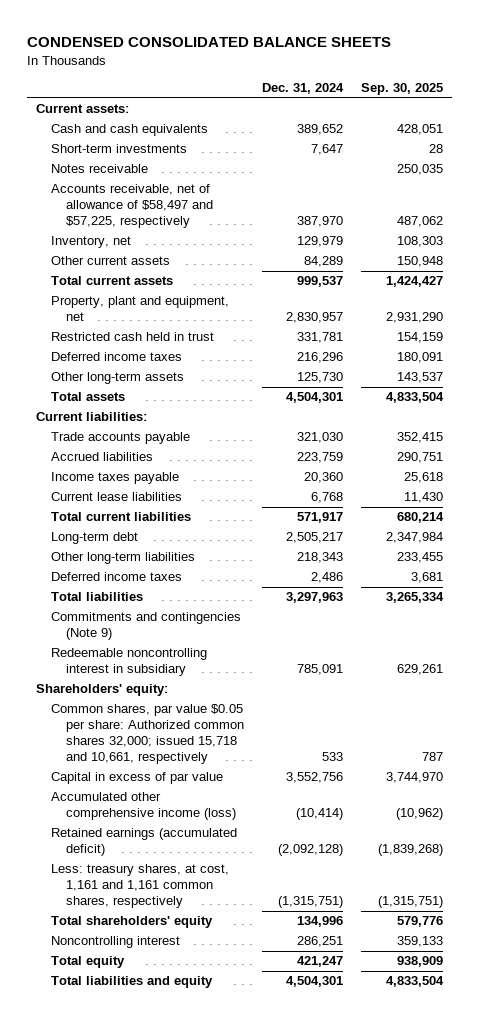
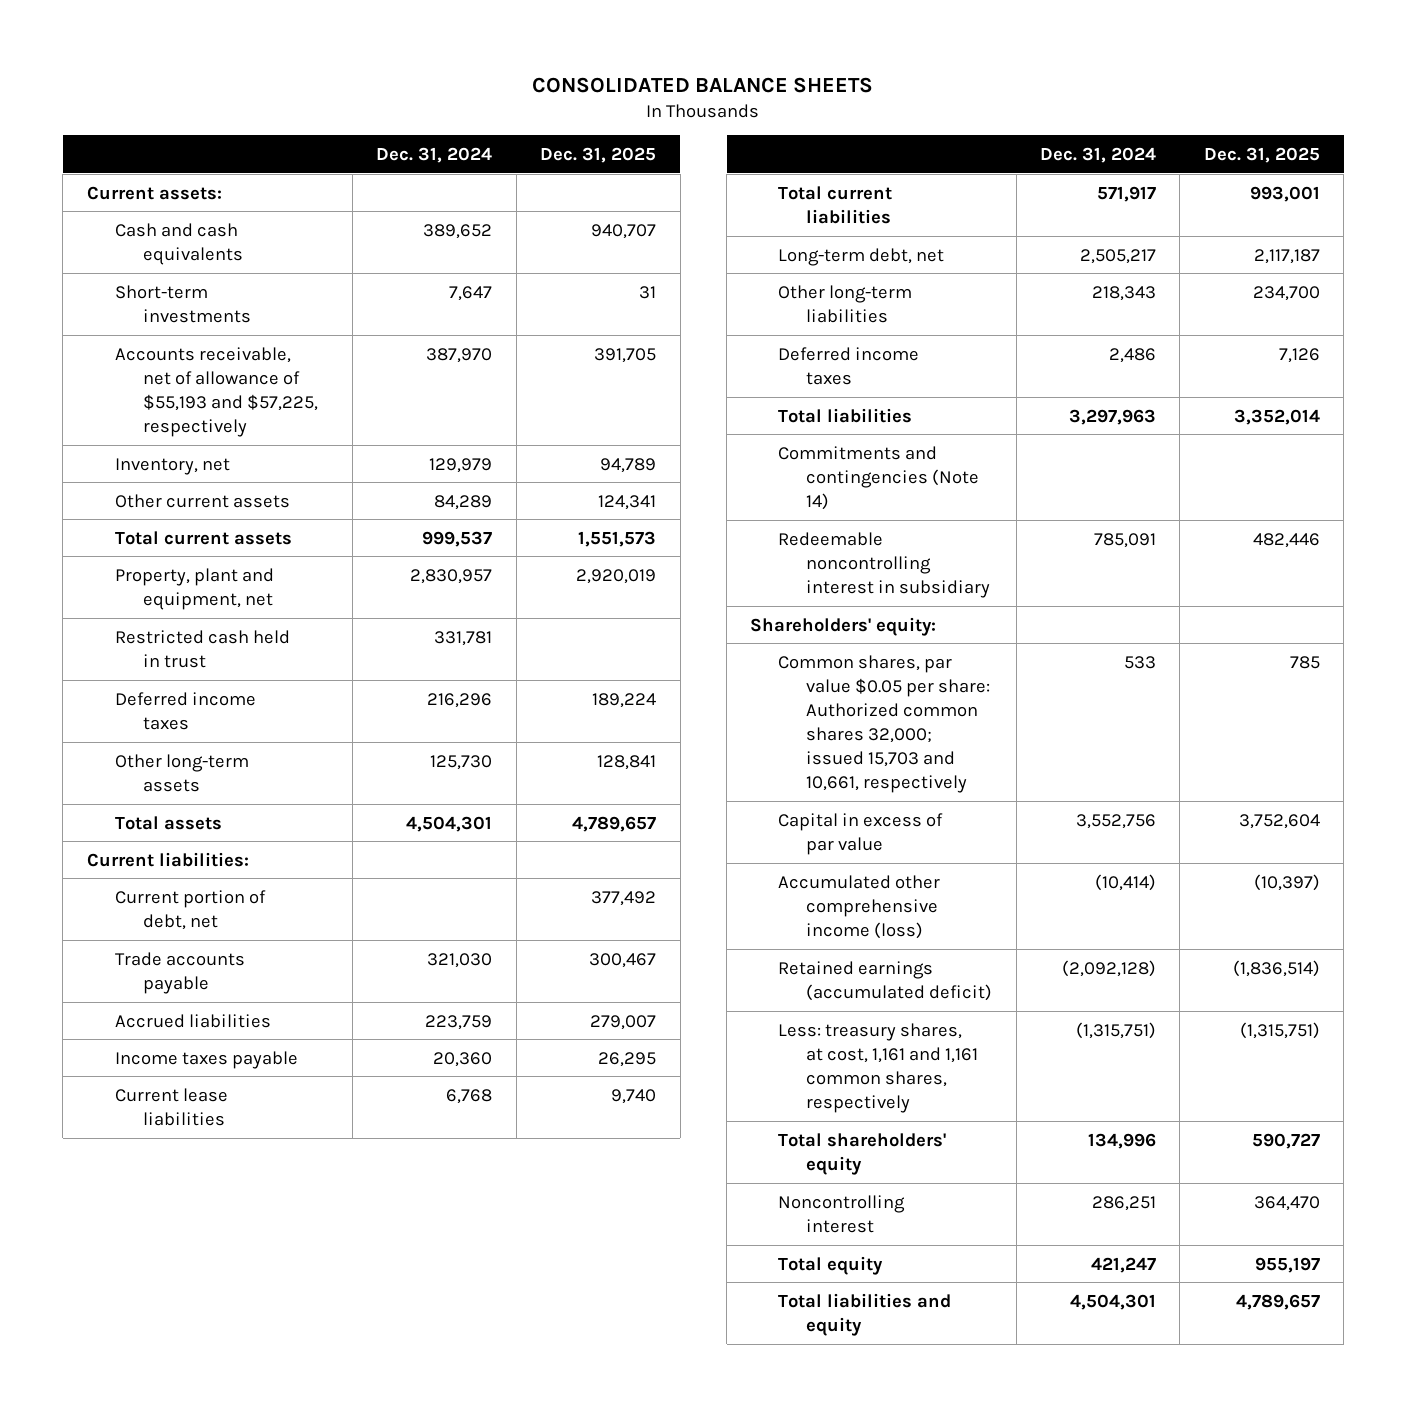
- CONDENSED CONSOLIDATED BALANCE SHEETS
+ CONSOLIDATED BALANCE SHEETS
- | Dec. 31, 2024 | Sep. 30, 2025
+ | Dec. 31, 2024 | Dec. 31, 2025
- Notes receivable | | 250,035
- Accounts receivable, net of allowance of $58,497 and $57,225, respectively | 387,970 | 487,062
+ Accounts receivable, net of allowance of $55,193 and $57,225, respectively | 387,970 | 391,705
+ Current portion of debt, net | | 377,492
- Long-term debt | 2,505,217 | 2,347,984
+ Long-term debt, net | 2,505,217 | 2,117,187
- Commitments and contingencies (Note 9)
+ Commitments and contingencies (Note 14)
- Common shares, par value $0.05 per share: Authorized common shares 32,000; issued 15,718 and 10,661, respectively | 533 | 787
+ Common shares, par value $0.05 per share: Authorized common shares 32,000; issued 15,703 and 10,661, respectively | 533 | 785

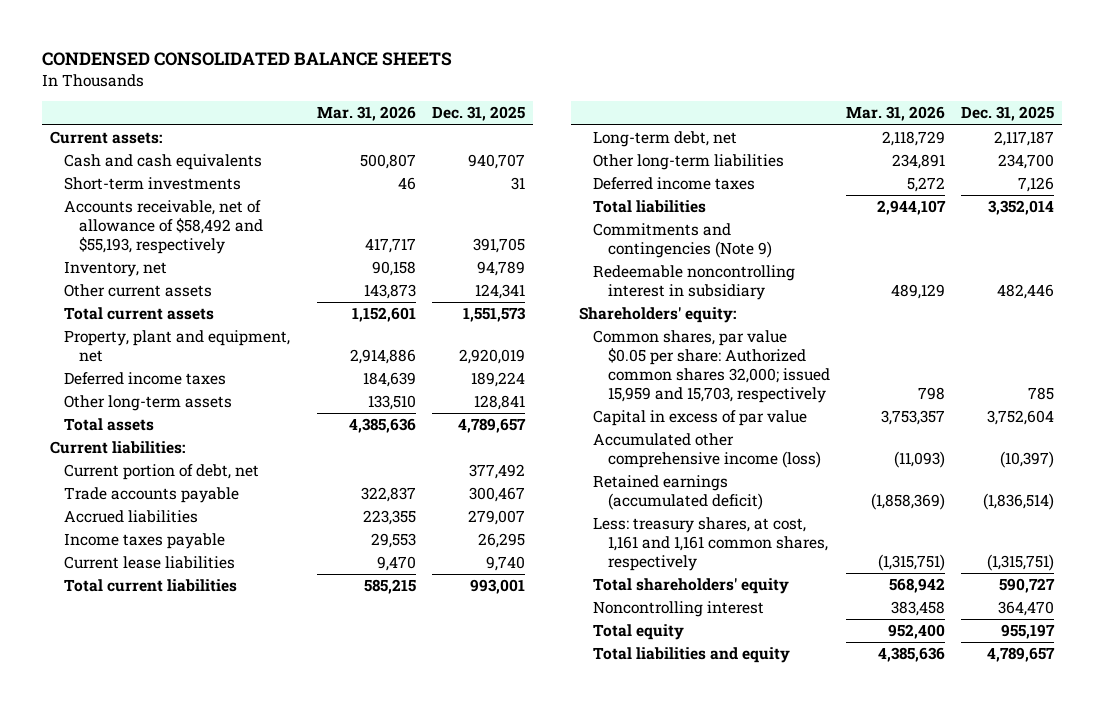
- CONSOLIDATED BALANCE SHEETS
+ CONDENSED CONSOLIDATED BALANCE SHEETS
- | Dec. 31, 2024 | Dec. 31, 2025
+ | Mar. 31, 2026 | Dec. 31, 2025
- Accounts receivable, net of allowance of $55,193 and $57,225, respectively | 387,970 | 391,705
+ Accounts receivable, net of allowance of $58,492 and $55,193, respectively | 417,717 | 391,705
- Restricted cash held in trust | 331,781 |
- Commitments and contingencies (Note 14)
+ Commitments and contingencies (Note 9)
- Common shares, par value $0.05 per share: Authorized common shares 32,000; issued 15,703 and 10,661, respectively | 533 | 785
+ Common shares, par value $0.05 per share: Authorized common shares 32,000; issued 15,959 and 15,703, respectively | 798 | 785

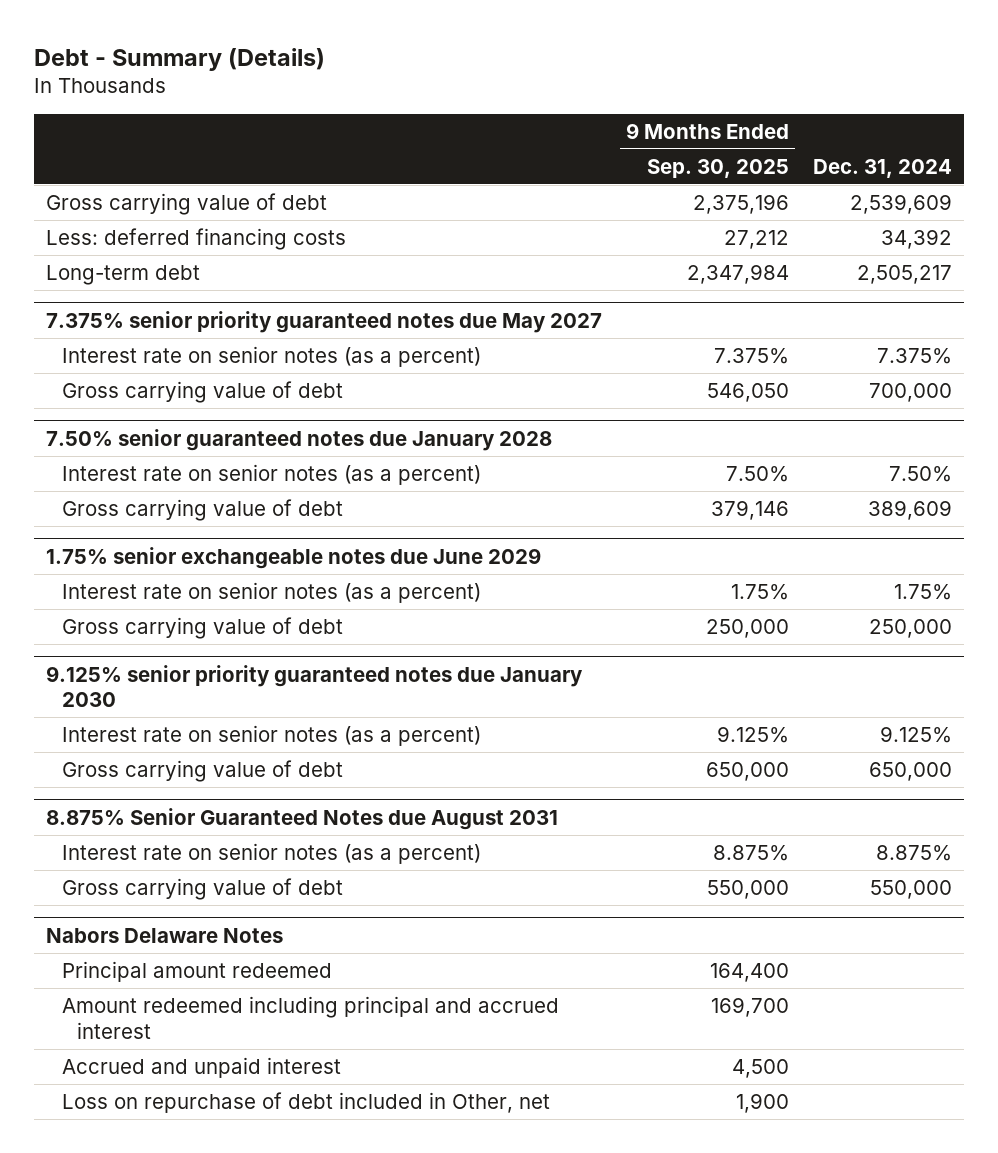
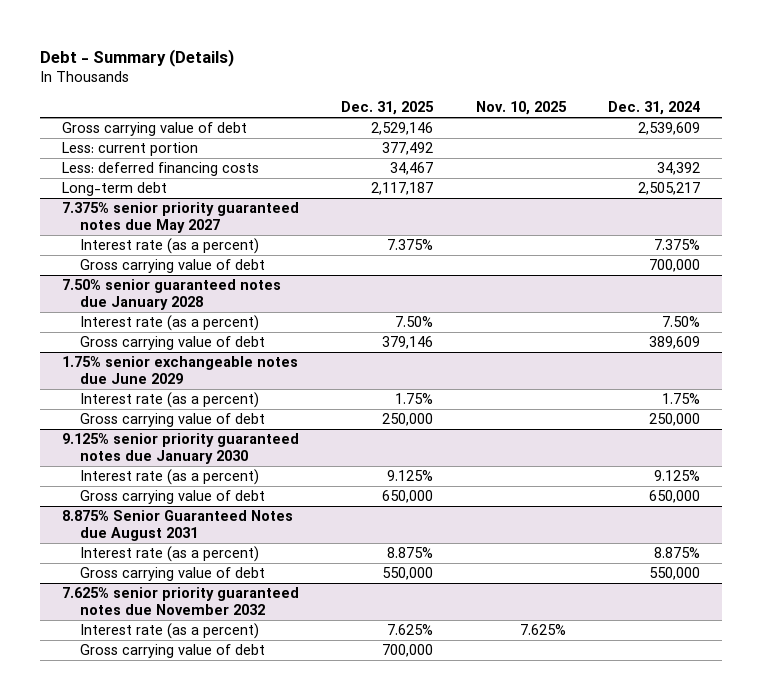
- | 9 Months Ended Sep. 30, 2025 | Dec. 31, 2024
+ | Dec. 31, 2025 | Nov. 10, 2025 | Dec. 31, 2024
+ Less: current portion | 377,492 | |
@ 7.375% senior priority guaranteed notes due May 2027
- Interest rate on senior notes (as a percent) | 7.375% | 7.375%
+ Interest rate (as a percent) | 7.375% | | 7.375%
@ 7.50% senior guaranteed notes due January 2028
- Interest rate on senior notes (as a percent) | 7.50% | 7.50%
+ Interest rate (as a percent) | 7.50% | | 7.50%
@ 1.75% senior exchangeable notes due June 2029
- Interest rate on senior notes (as a percent) | 1.75% | 1.75%
+ Interest rate (as a percent) | 1.75% | | 1.75%
@ 9.125% senior priority guaranteed notes due January 2030
- Interest rate on senior notes (as a percent) | 9.125% | 9.125%
+ Interest rate (as a percent) | 9.125% | | 9.125%
@ 8.875% Senior Guaranteed Notes due August 2031
- Interest rate on senior notes (as a percent) | 8.875% | 8.875%
+ Interest rate (as a percent) | 8.875% | | 8.875%
- Nabors Delaware Notes
- Principal amount redeemed | 164,400 |
- Amount redeemed including principal and accrued interest | 169,700 |
- Accrued and unpaid interest | 4,500 |
- Loss on repurchase of debt included in Other, net | 1,900 |
+ 7.625% senior priority guaranteed notes due November 2032
+ Interest rate (as a percent) | 7.625% | 7.625% |
+ Gross carrying value of debt | 700,000 | |

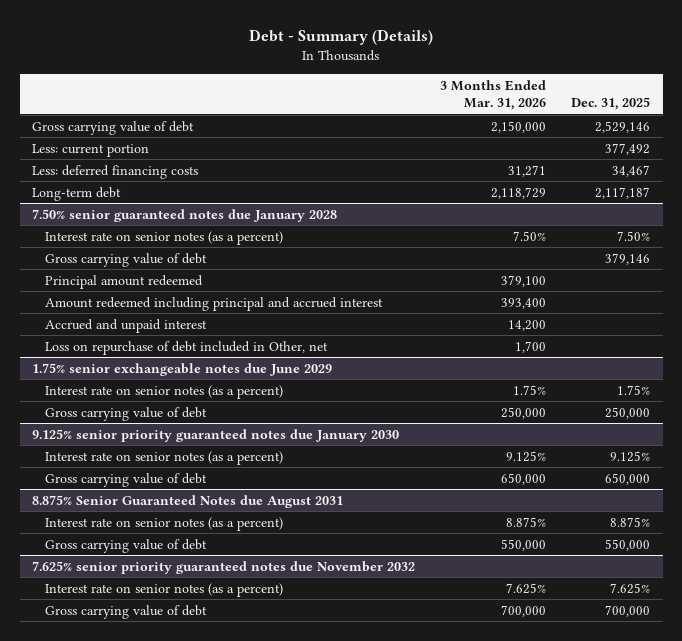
- | Dec. 31, 2025 | Nov. 10, 2025 | Dec. 31, 2024
+ | 3 Months Ended Mar. 31, 2026 | Dec. 31, 2025
- 7.375% senior priority guaranteed notes due May 2027
- Interest rate (as a percent) | 7.375% | | 7.375%
- Gross carrying value of debt | | | 700,000
@ 7.50% senior guaranteed notes due January 2028
- Interest rate (as a percent) | 7.50% | | 7.50%
+ Interest rate on senior notes (as a percent) | 7.50% | 7.50%
+ Principal amount redeemed | 379,100 |
+ Amount redeemed including principal and accrued interest | 393,400 |
+ Accrued and unpaid interest | 14,200 |
+ Loss on repurchase of debt included in Other, net | 1,700 |
@ 1.75% senior exchangeable notes due June 2029
- Interest rate (as a percent) | 1.75% | | 1.75%
+ Interest rate on senior notes (as a percent) | 1.75% | 1.75%
@ 9.125% senior priority guaranteed notes due January 2030
- Interest rate (as a percent) | 9.125% | | 9.125%
+ Interest rate on senior notes (as a percent) | 9.125% | 9.125%
@ 8.875% Senior Guaranteed Notes due August 2031
- Interest rate (as a percent) | 8.875% | | 8.875%
+ Interest rate on senior notes (as a percent) | 8.875% | 8.875%
@ 7.625% senior priority guaranteed notes due November 2032
- Interest rate (as a percent) | 7.625% | 7.625% |
+ Interest rate on senior notes (as a percent) | 7.625% | 7.625%

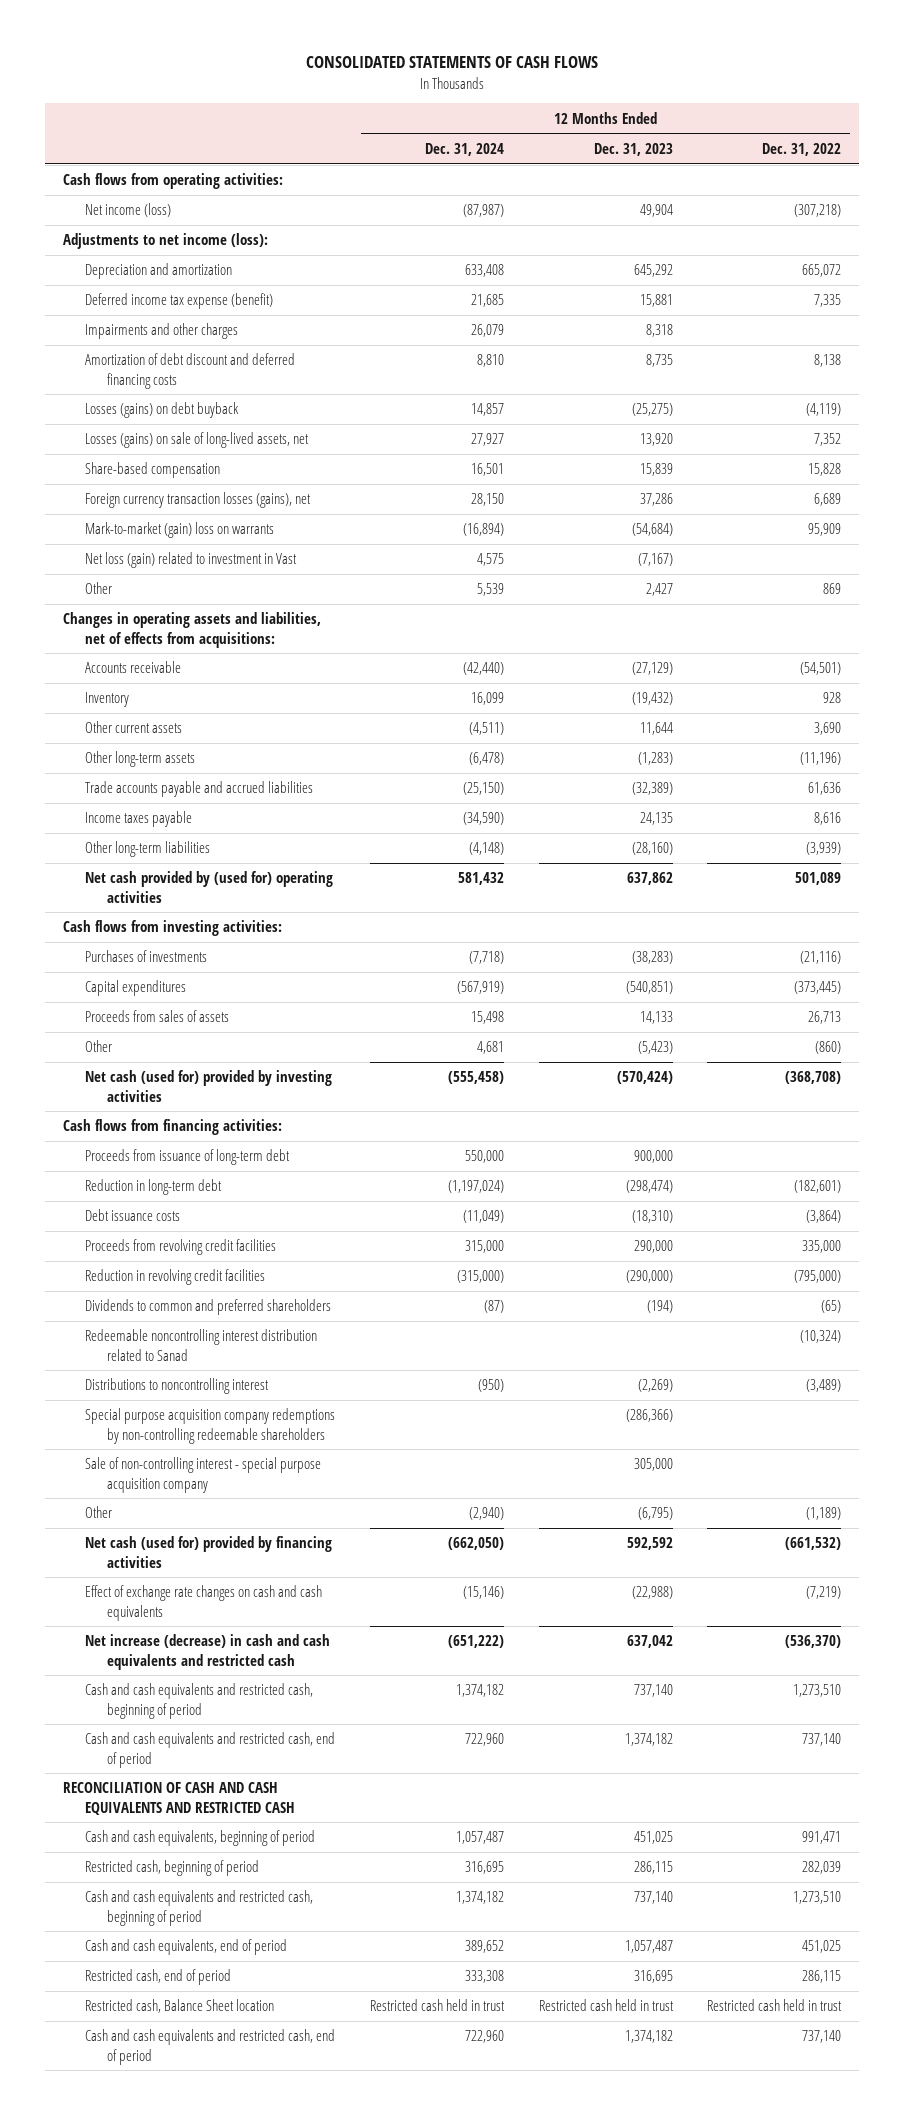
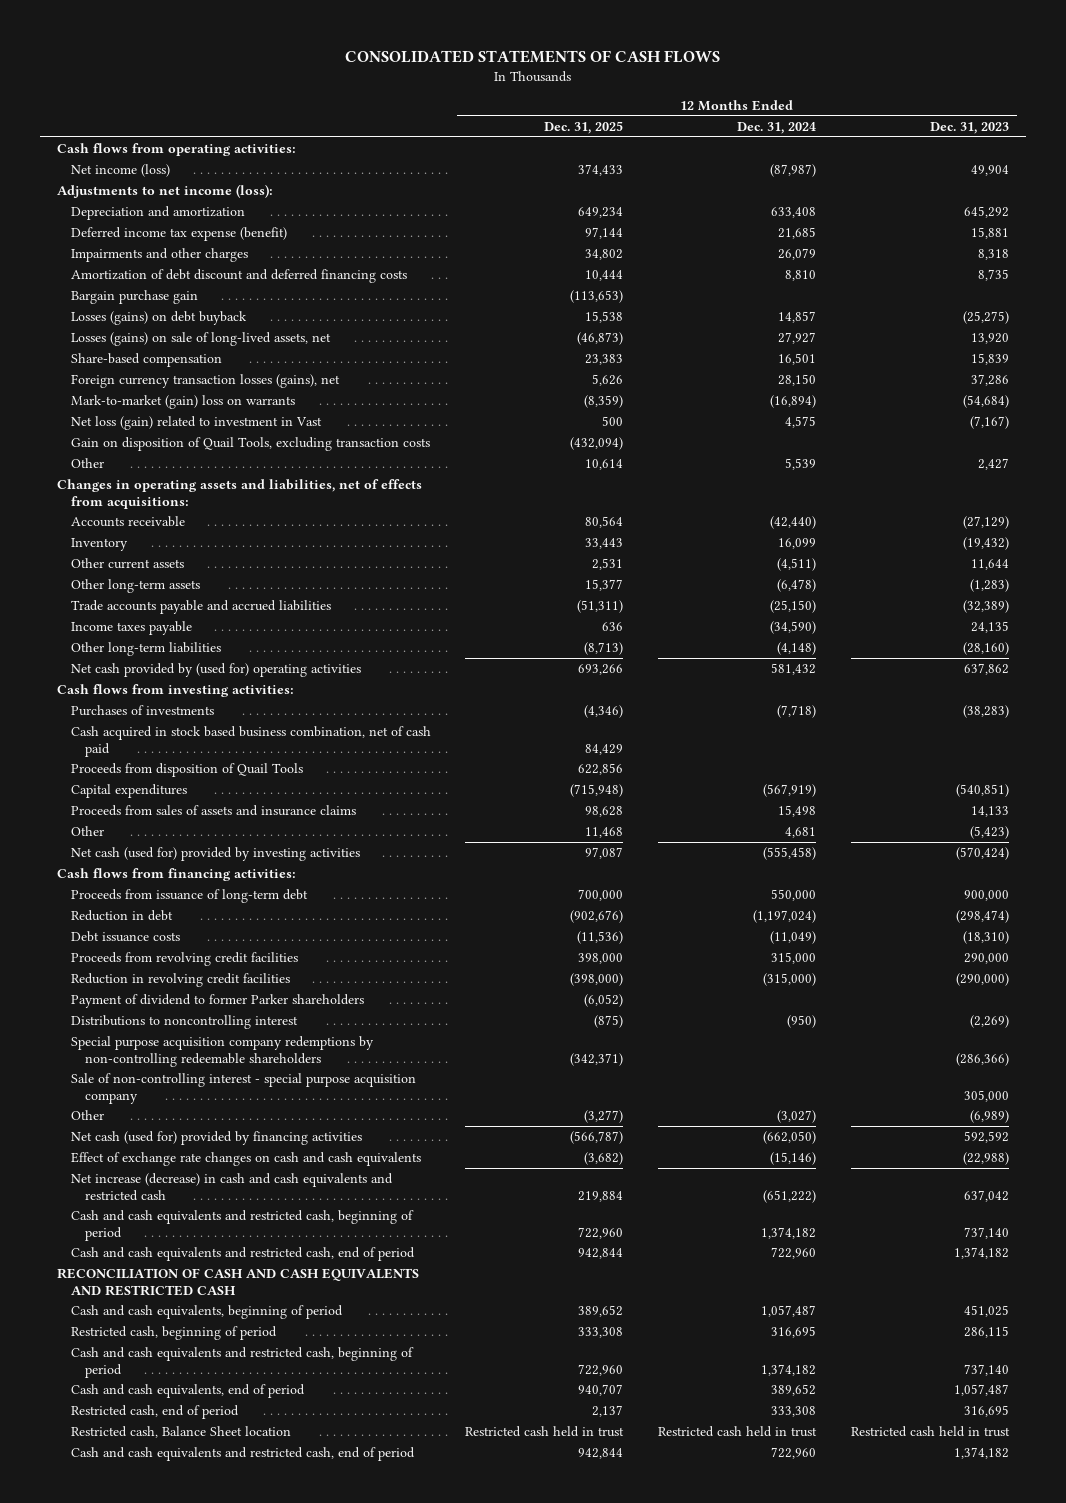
- | 12 Months Ended Dec. 31, 2024 | 12 Months Ended Dec. 31, 2023 | 12 Months Ended Dec. 31, 2022
+ | 12 Months Ended Dec. 31, 2025 | 12 Months Ended Dec. 31, 2024 | 12 Months Ended Dec. 31, 2023
+ Bargain purchase gain | (113,653) | |
+ Gain on disposition of Quail Tools, excluding transaction costs | (432,094) | |
+ Cash acquired in stock based business combination, net of cash paid | 84,429 | |
+ Proceeds from disposition of Quail Tools | 622,856 | |
- Proceeds from sales of assets | 15,498 | 14,133 | 26,713
+ Proceeds from sales of assets and insurance claims | 98,628 | 15,498 | 14,133
- Reduction in long-term debt | (1,197,024) | (298,474) | (182,601)
+ Reduction in debt | (902,676) | (1,197,024) | (298,474)
- Dividends to common and preferred shareholders | (87) | (194) | (65)
- Redeemable noncontrolling interest distribution related to Sanad | | | (10,324)
+ Payment of dividend to former Parker shareholders | (6,052) | |
- Other | (2,940) | (6,795) | (1,189)
+ Other | (3,277) | (3,027) | (6,989)

